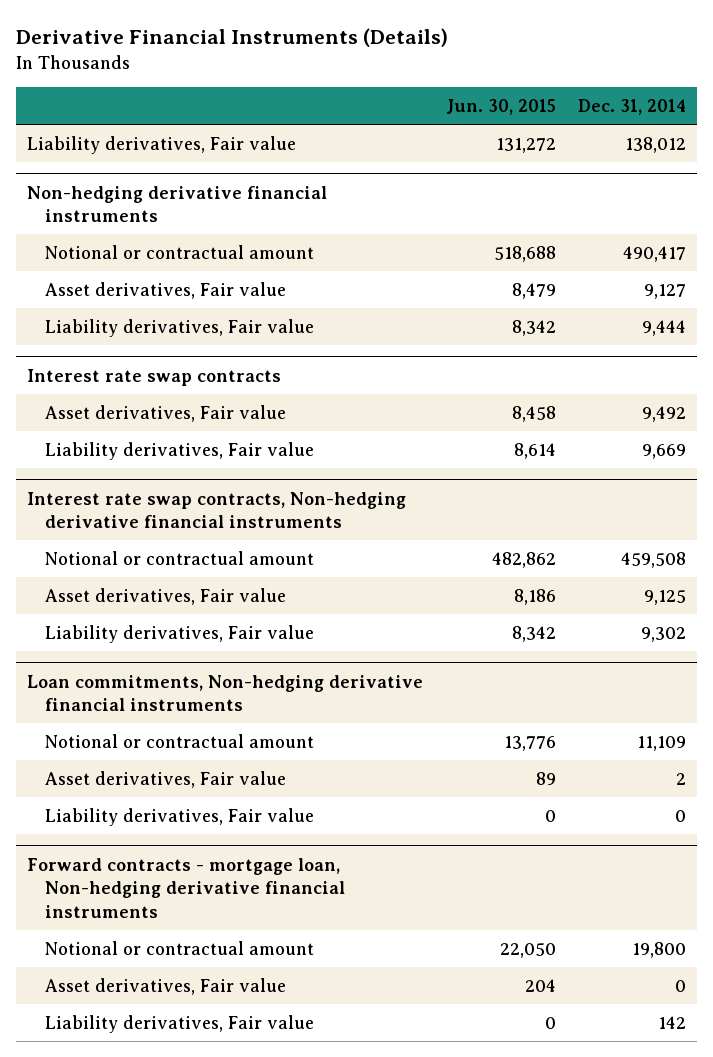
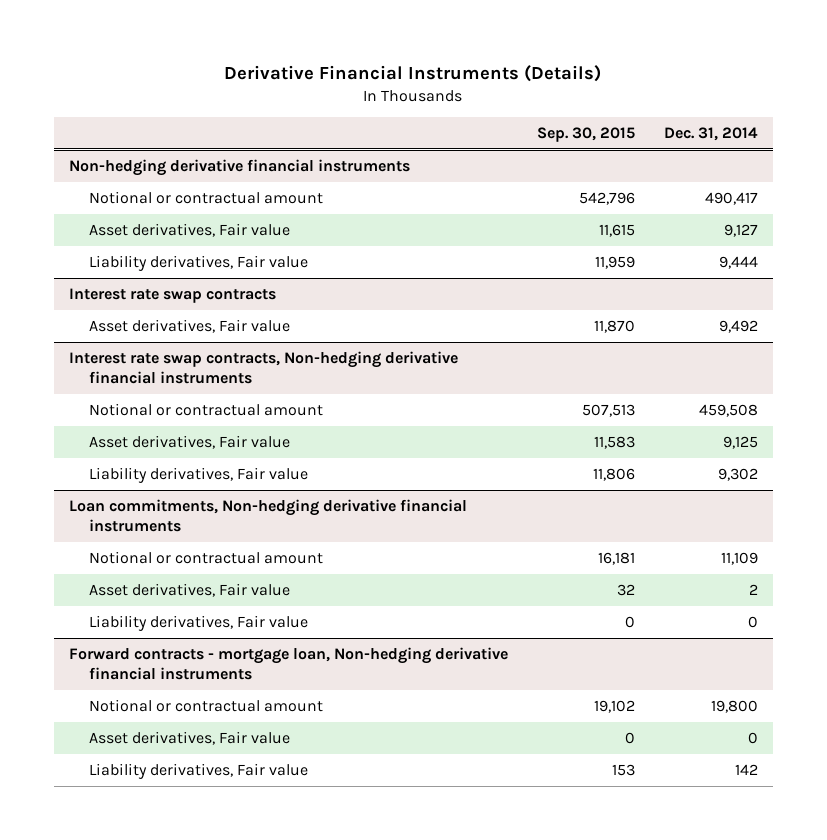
- | Jun. 30, 2015 | Dec. 31, 2014
+ | Sep. 30, 2015 | Dec. 31, 2014
- Liability derivatives, Fair value | 131,272 | 138,012
@ Interest rate swap contracts
- Liability derivatives, Fair value | 8,614 | 9,669

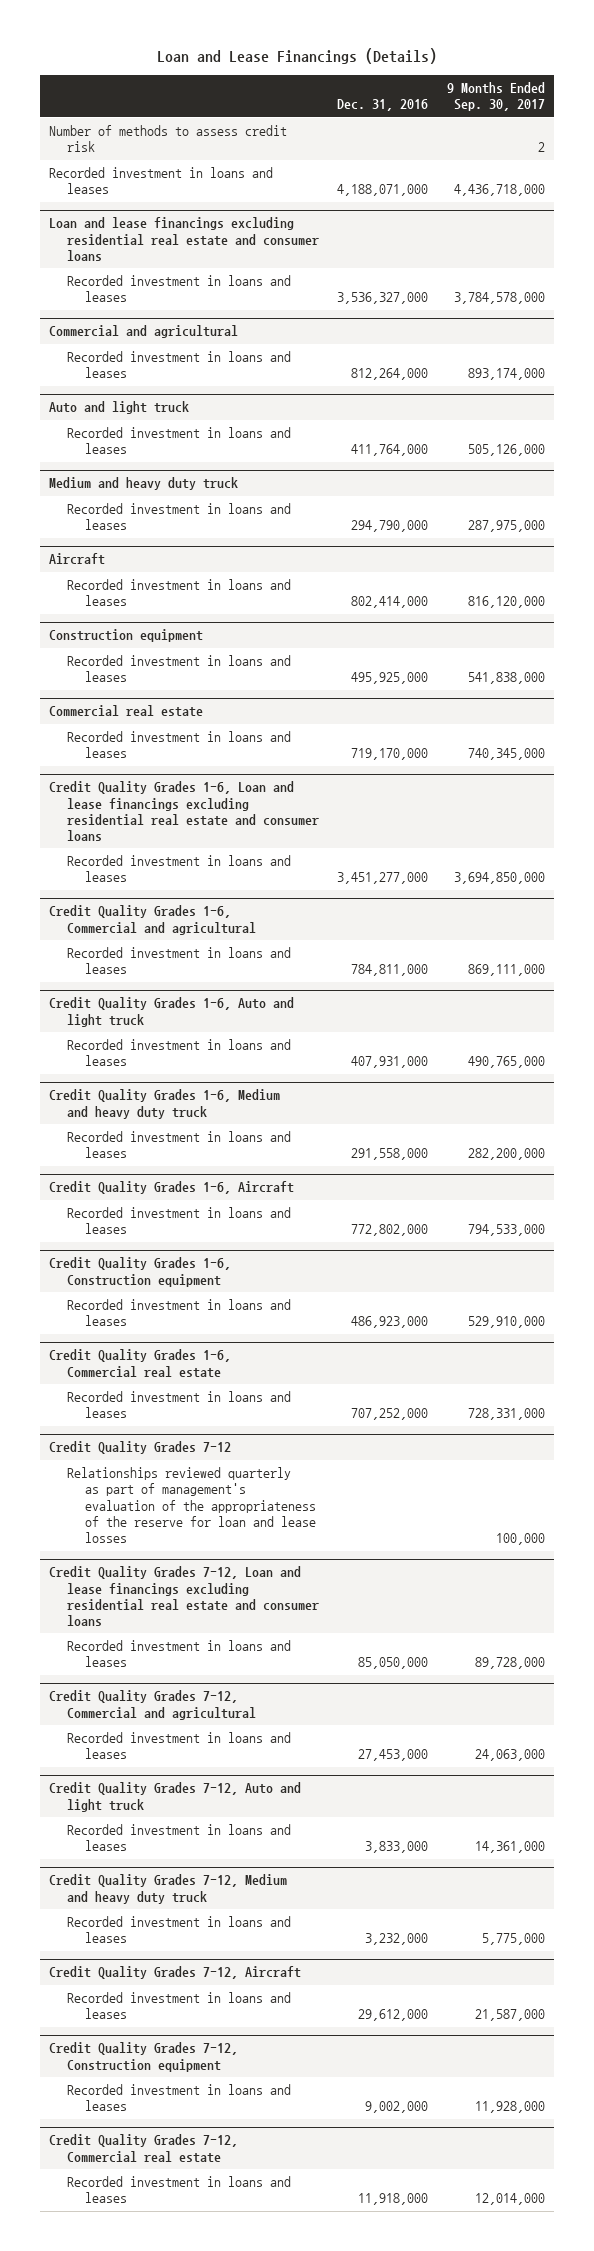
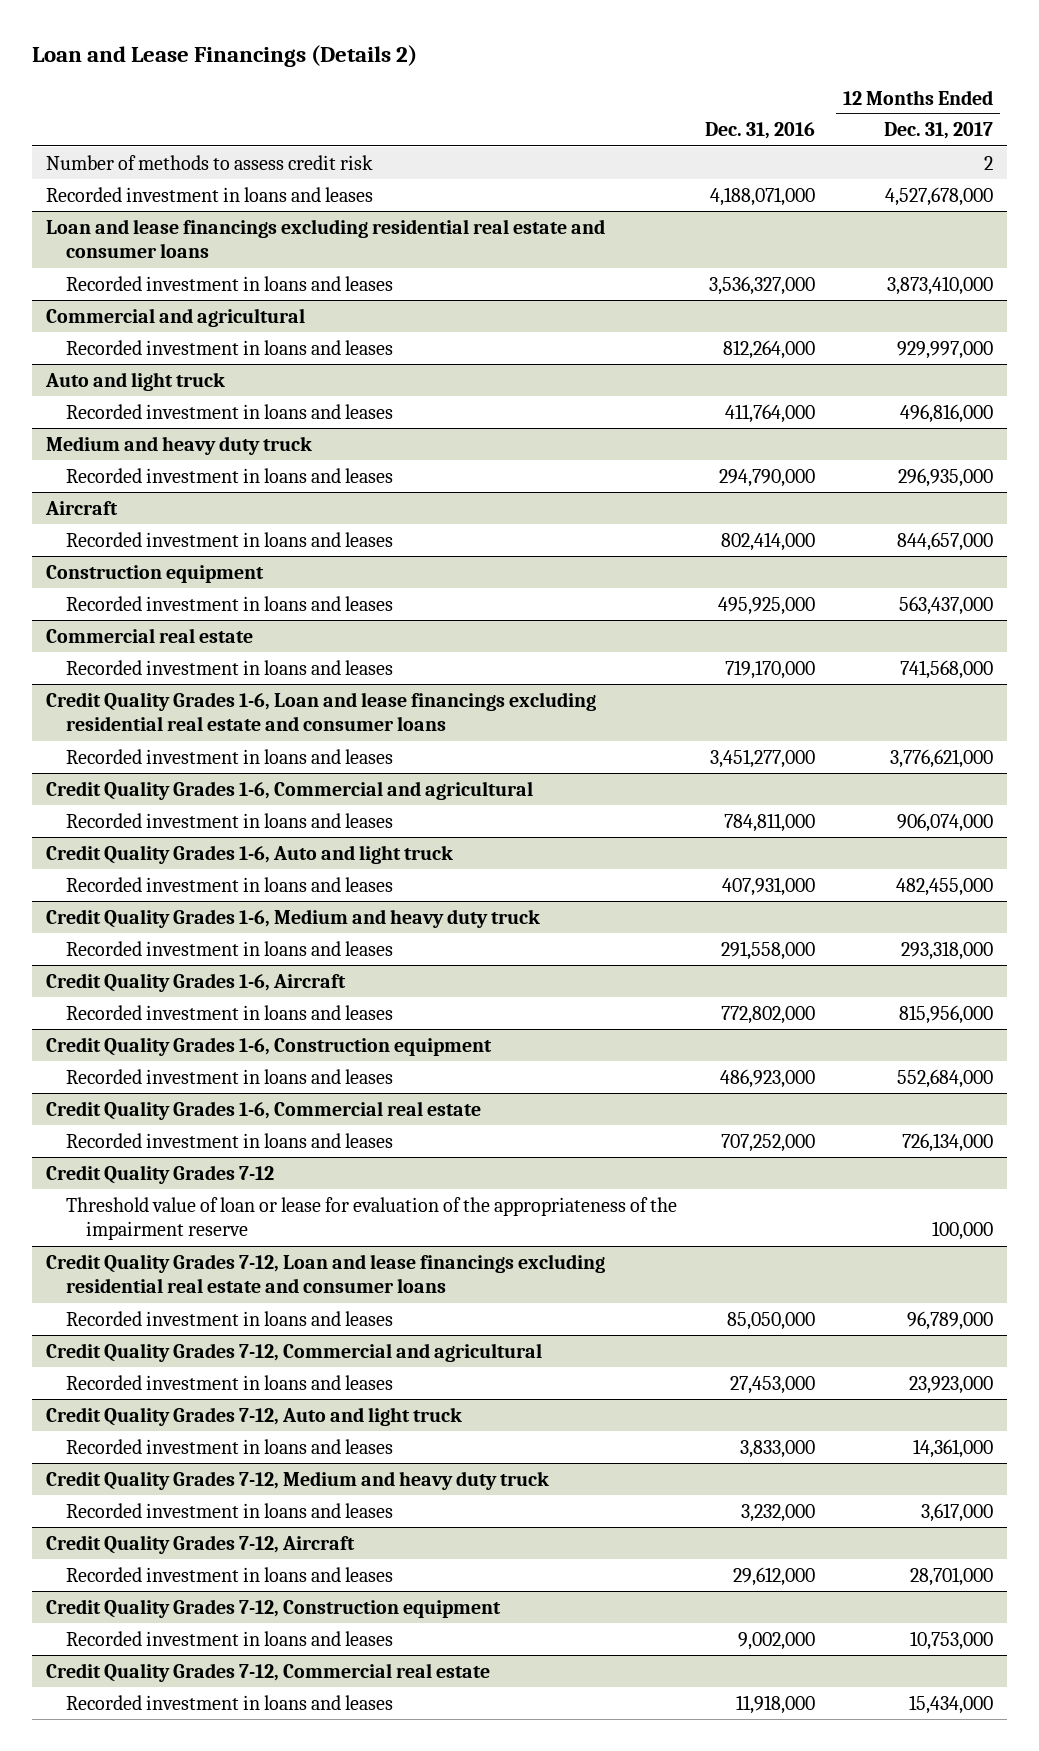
- Loan and Lease Financings (Details)
+ Loan and Lease Financings (Details 2)
- | Dec. 31, 2016 | 9 Months Ended Sep. 30, 2017
+ | Dec. 31, 2016 | 12 Months Ended Dec. 31, 2017
@ Credit Quality Grades 7-12
- Relationships reviewed quarterly as part of management's evaluation of the appropriateness of the reserve for loan and lease losses | | 100,000
+ Threshold value of loan or lease for evaluation of the appropriateness of the impairment reserve | | 100,000

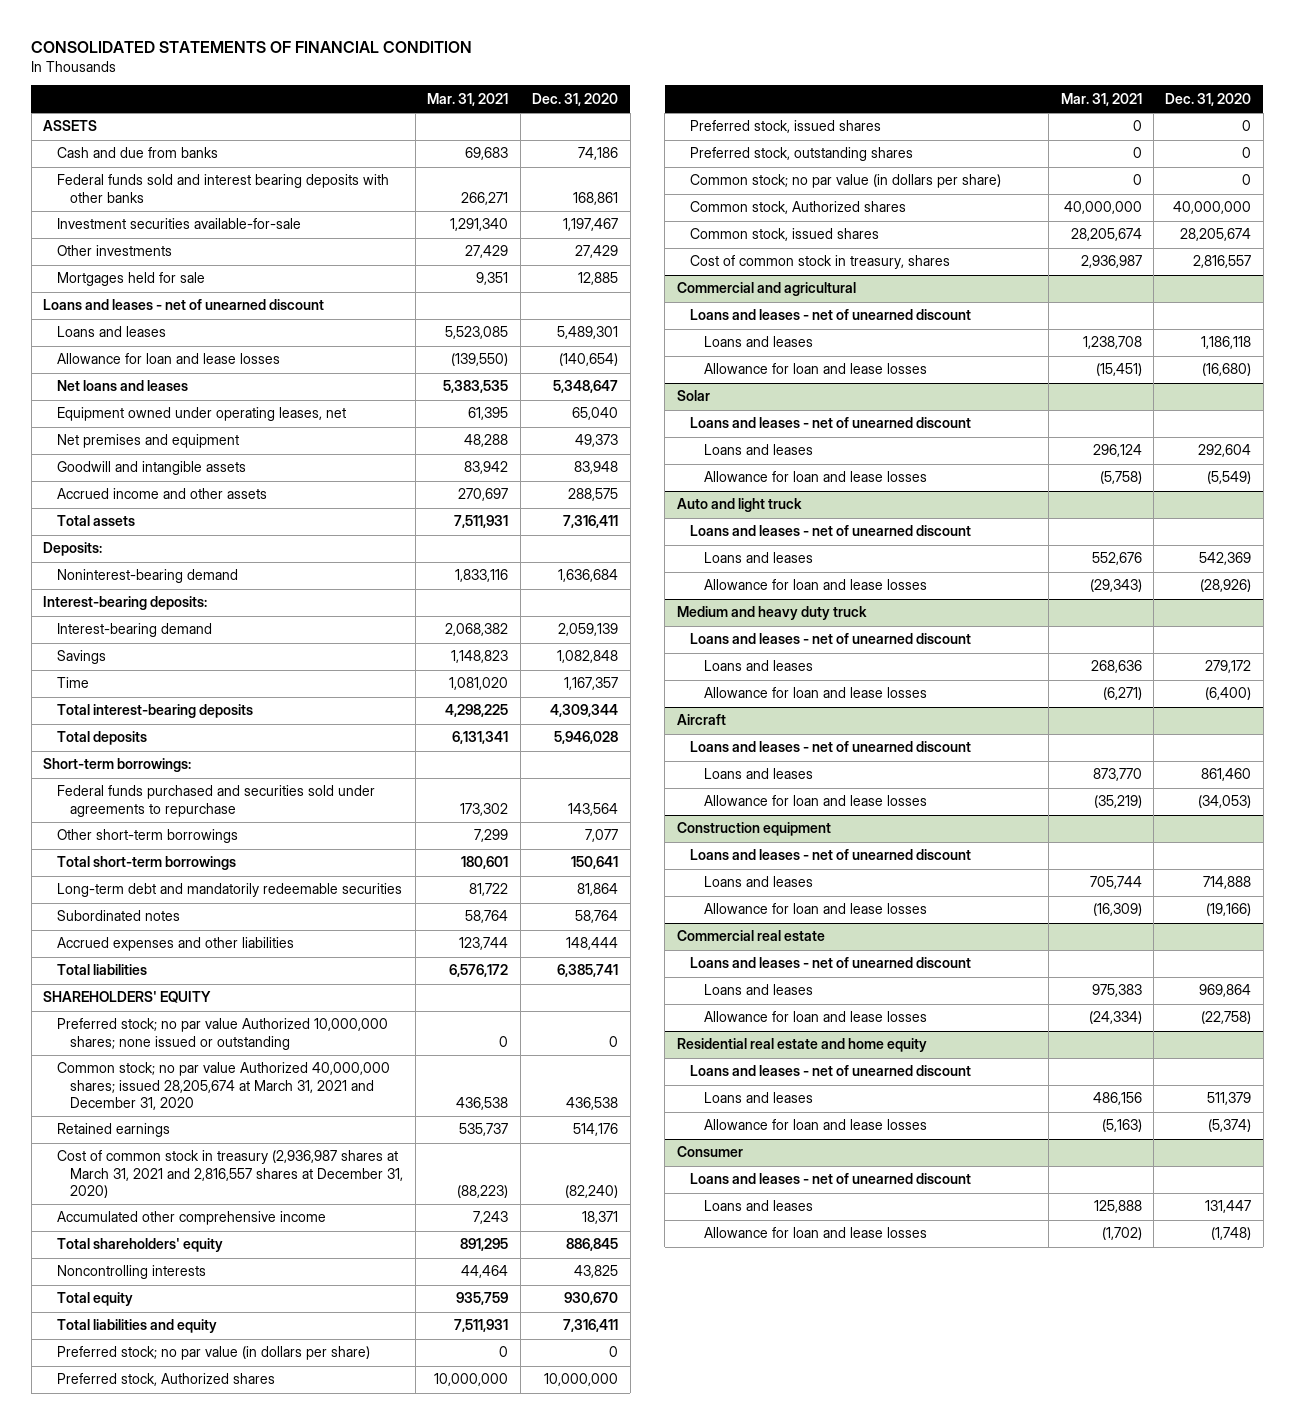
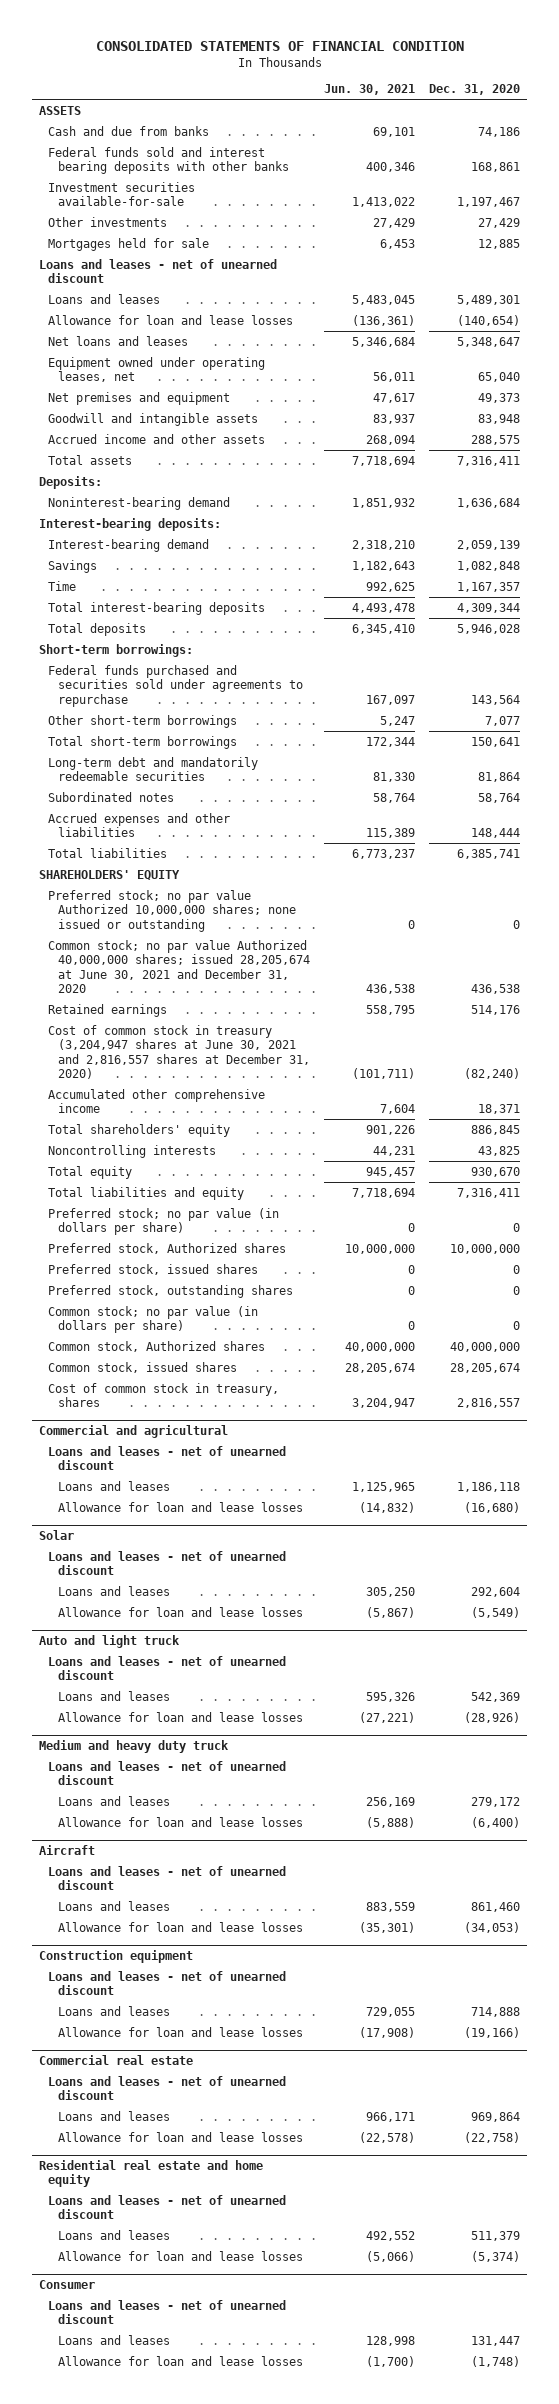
- | Mar. 31, 2021 | Dec. 31, 2020
+ | Jun. 30, 2021 | Dec. 31, 2020
- Common stock; no par value Authorized 40,000,000 shares; issued 28,205,674 at March 31, 2021 and December 31, 2020 | 436,538 | 436,538
+ Common stock; no par value Authorized 40,000,000 shares; issued 28,205,674 at June 30, 2021 and December 31, 2020 | 436,538 | 436,538
- Cost of common stock in treasury (2,936,987 shares at March 31, 2021 and 2,816,557 shares at December 31, 2020) | (88,223) | (82,240)
+ Cost of common stock in treasury (3,204,947 shares at June 30, 2021 and 2,816,557 shares at December 31, 2020) | (101,711) | (82,240)

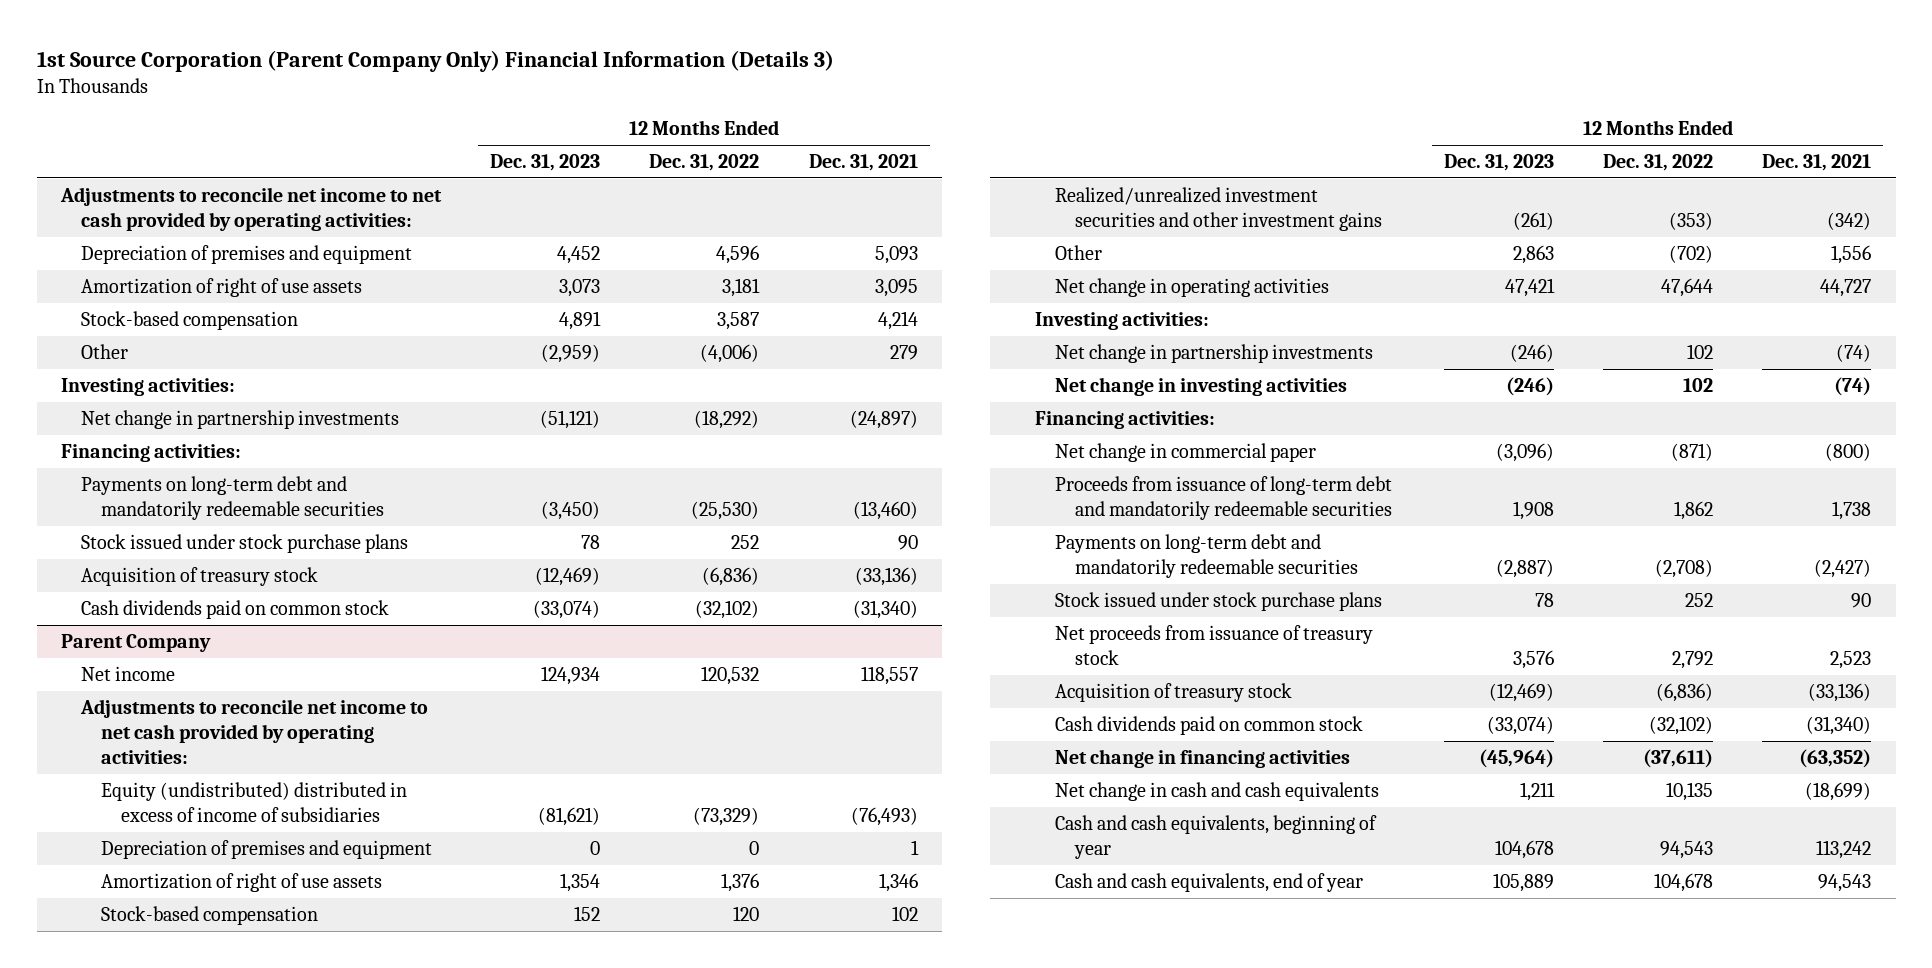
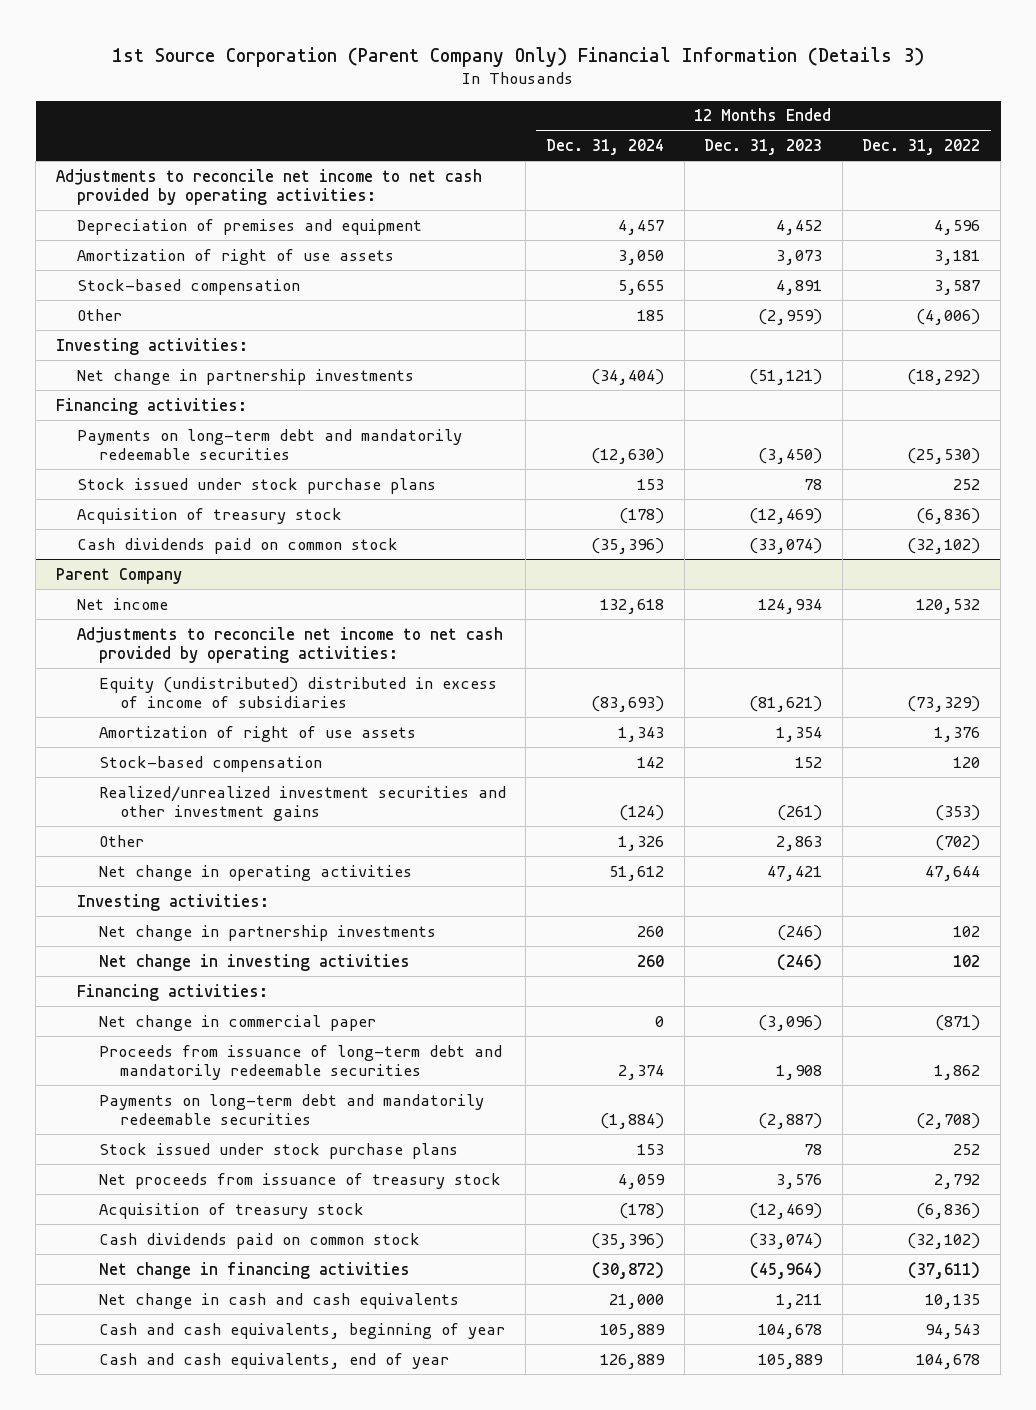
- | 12 Months Ended Dec. 31, 2023 | 12 Months Ended Dec. 31, 2022 | 12 Months Ended Dec. 31, 2021
+ | 12 Months Ended Dec. 31, 2024 | 12 Months Ended Dec. 31, 2023 | 12 Months Ended Dec. 31, 2022
@ Parent Company
- Depreciation of premises and equipment | 0 | 0 | 1

